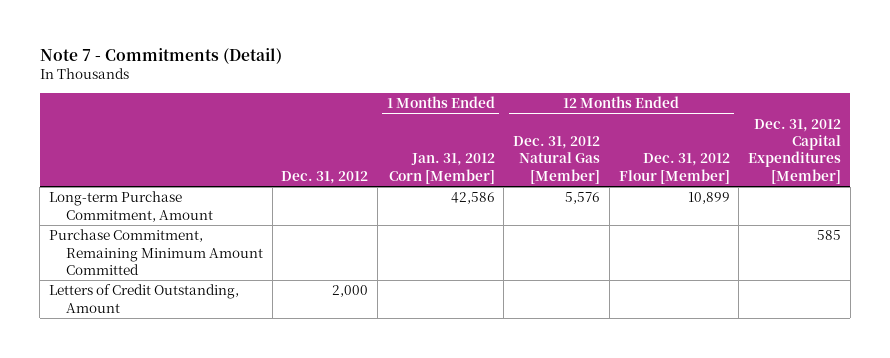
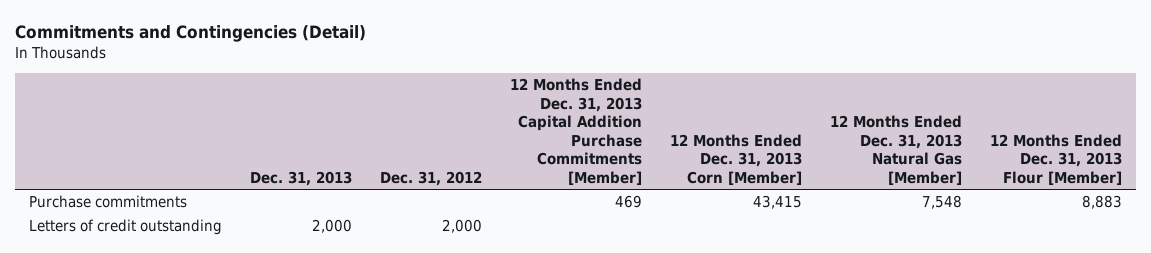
- Note 7 - Commitments (Detail)
+ Commitments and Contingencies (Detail)
- | Dec. 31, 2012 | 1 Months Ended Jan. 31, 2012 Corn [Member] | 12 Months Ended Dec. 31, 2012 Natural Gas [Member] | 12 Months Ended Dec. 31, 2012 Flour [Member] | Dec. 31, 2012 Capital Expenditures [Member]
+ | Dec. 31, 2013 | Dec. 31, 2012 | 12 Months Ended Dec. 31, 2013 Capital Addition Purchase Commitments [Member] | 12 Months Ended Dec. 31, 2013 Corn [Member] | 12 Months Ended Dec. 31, 2013 Natural Gas [Member] | 12 Months Ended Dec. 31, 2013 Flour [Member]
- Long-term Purchase Commitment, Amount | | 42,586 | 5,576 | 10,899 |
- Purchase Commitment, Remaining Minimum Amount Committed | | | | | 585
- Letters of Credit Outstanding, Amount | 2,000 | | | |
+ Purchase commitments | | | 469 | 43,415 | 7,548 | 8,883
+ Letters of credit outstanding | 2,000 | 2,000 | | | |

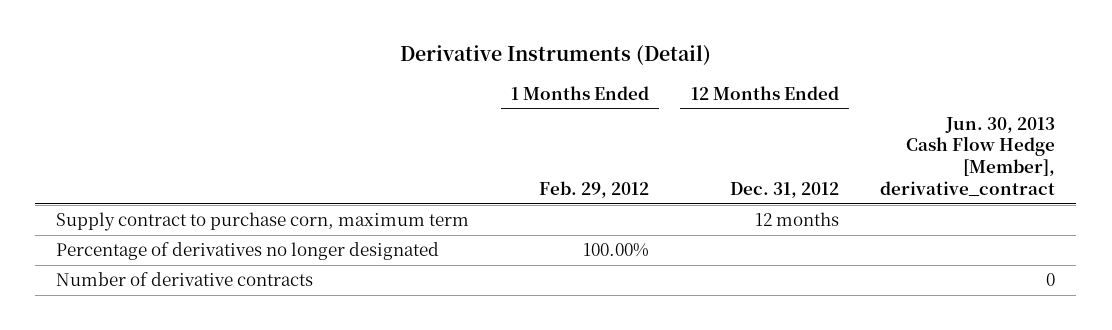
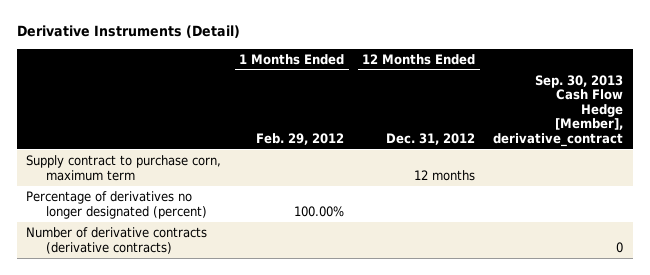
- | 1 Months Ended Feb. 29, 2012 | 12 Months Ended Dec. 31, 2012 | Jun. 30, 2013 Cash Flow Hedge [Member], derivative_contract
+ | 1 Months Ended Feb. 29, 2012 | 12 Months Ended Dec. 31, 2012 | Sep. 30, 2013 Cash Flow Hedge [Member], derivative_contract
- Percentage of derivatives no longer designated | 100.00% | |
- Number of derivative contracts | | | 0
+ Percentage of derivatives no longer designated (percent) | 100.00% | |
+ Number of derivative contracts (derivative contracts) | | | 0

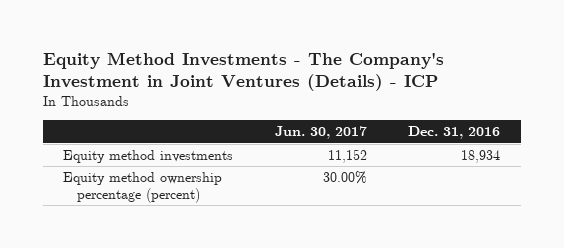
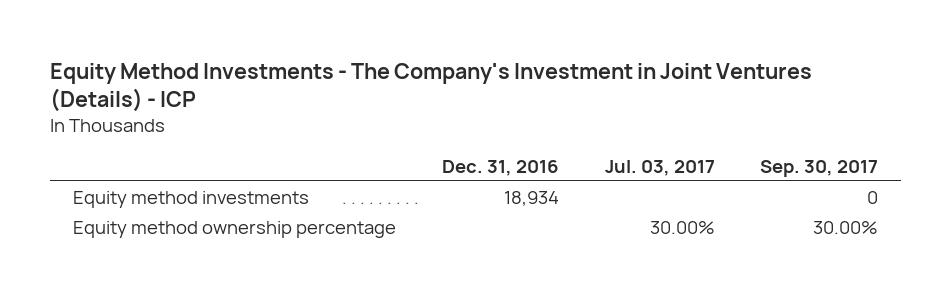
- | Jun. 30, 2017 | Dec. 31, 2016
+ | Dec. 31, 2016 | Jul. 03, 2017 | Sep. 30, 2017
- Equity method ownership percentage (percent) | 30.00% |
+ Equity method ownership percentage | | 30.00% | 30.00%

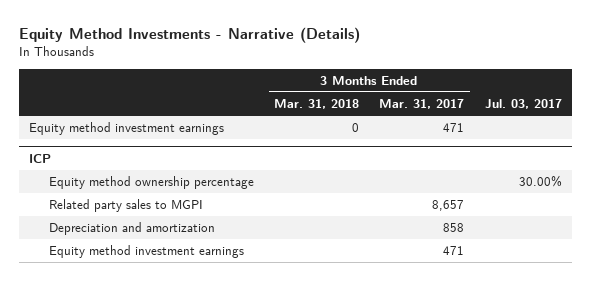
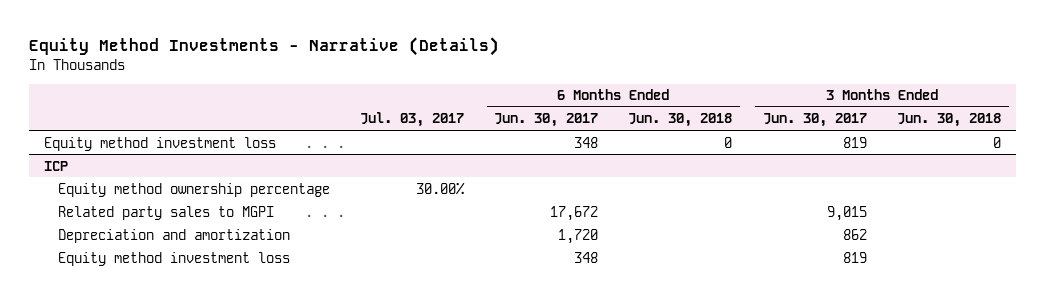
- | 3 Months Ended Mar. 31, 2018 | 3 Months Ended Mar. 31, 2017 | Jul. 03, 2017
+ | Jul. 03, 2017 | 6 Months Ended Jun. 30, 2017 | 6 Months Ended Jun. 30, 2018 | 3 Months Ended Jun. 30, 2017 | 3 Months Ended Jun. 30, 2018
- Equity method investment earnings | 0 | 471 |
+ Equity method investment loss | | 348 | 0 | 819 | 0
@ ICP
- Equity method investment earnings | | 471 |
+ Equity method investment loss | | 348 | | 819 |

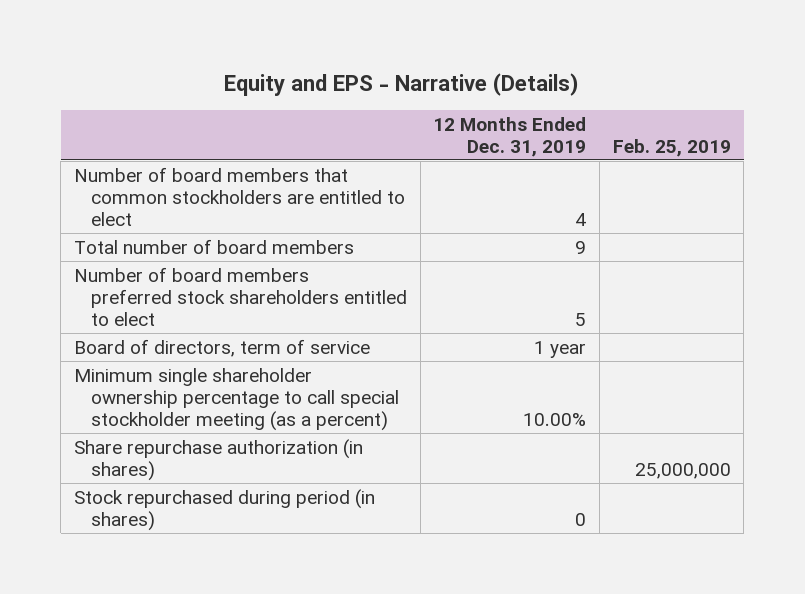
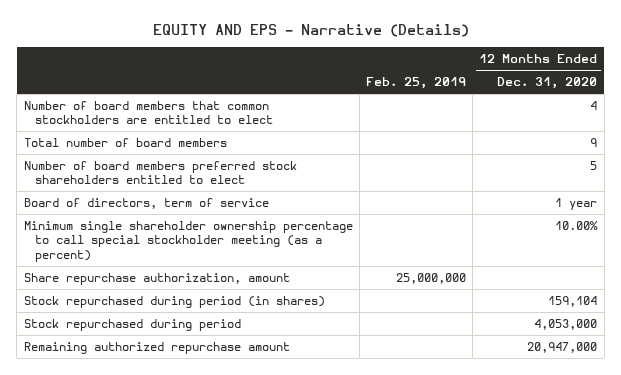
- Equity and EPS - Narrative (Details)
+ EQUITY AND EPS - Narrative (Details)
- | 12 Months Ended Dec. 31, 2019 | Feb. 25, 2019
+ | Feb. 25, 2019 | 12 Months Ended Dec. 31, 2020
- Share repurchase authorization (in shares) | | 25,000,000
+ Share repurchase authorization, amount | 25,000,000 |
+ Stock repurchased during period | | 4,053,000
+ Remaining authorized repurchase amount | | 20,947,000

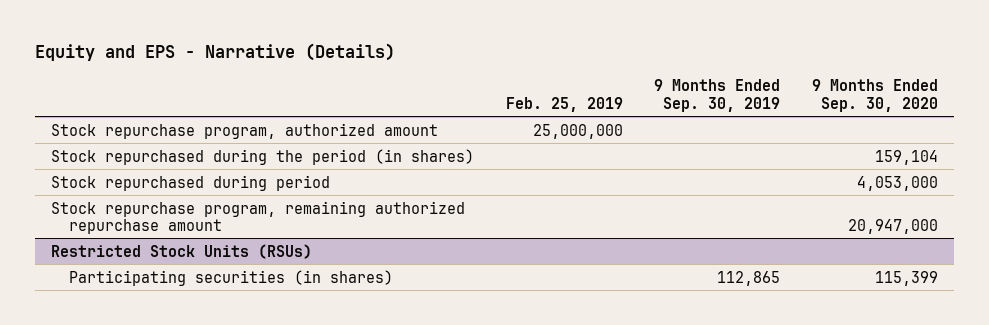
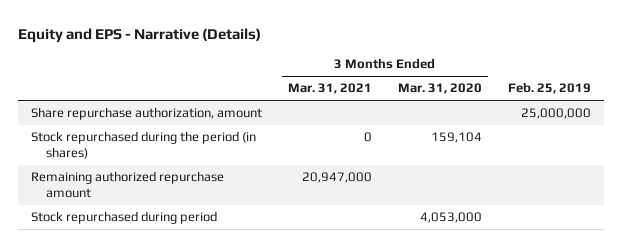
- | Feb. 25, 2019 | 9 Months Ended Sep. 30, 2019 | 9 Months Ended Sep. 30, 2020
+ | 3 Months Ended Mar. 31, 2021 | 3 Months Ended Mar. 31, 2020 | Feb. 25, 2019
- Stock repurchase program, authorized amount | 25,000,000 | |
+ Share repurchase authorization, amount | | | 25,000,000
+ Remaining authorized repurchase amount | 20,947,000 | |
- Stock repurchase program, remaining authorized repurchase amount | | | 20,947,000
- Restricted Stock Units (RSUs)
- Participating securities (in shares) | | 112,865 | 115,399

